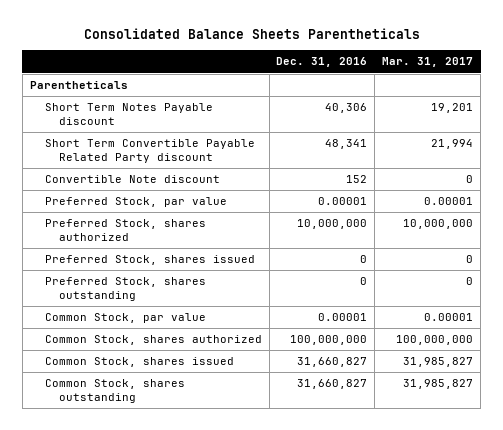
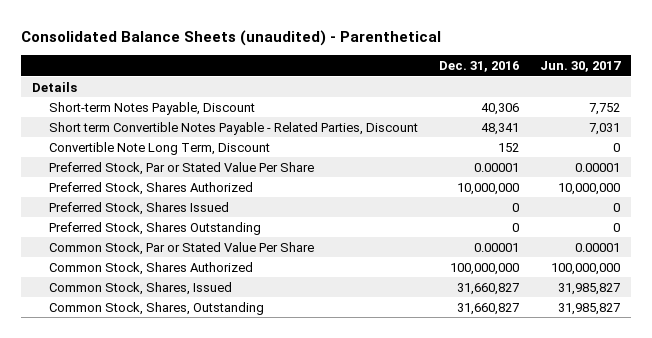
- Consolidated Balance Sheets Parentheticals
+ Consolidated Balance Sheets (unaudited) - Parenthetical
- | Dec. 31, 2016 | Mar. 31, 2017
+ | Dec. 31, 2016 | Jun. 30, 2017
- Parentheticals
- Short Term Notes Payable discount | 40,306 | 19,201
- Short Term Convertible Payable Related Party discount | 48,341 | 21,994
- Convertible Note discount | 152 | 0
- Preferred Stock, par value | 0.00001 | 0.00001
- Preferred Stock, shares authorized | 10,000,000 | 10,000,000
- Preferred Stock, shares issued | 0 | 0
- Preferred Stock, shares outstanding | 0 | 0
- Common Stock, par value | 0.00001 | 0.00001
- Common Stock, shares authorized | 100,000,000 | 100,000,000
- Common Stock, shares issued | 31,660,827 | 31,985,827
- Common Stock, shares outstanding | 31,660,827 | 31,985,827
+ Details
+ Short-term Notes Payable, Discount | 40,306 | 7,752
+ Short term Convertible Notes Payable - Related Parties, Discount | 48,341 | 7,031
+ Convertible Note Long Term, Discount | 152 | 0
+ Preferred Stock, Par or Stated Value Per Share | 0.00001 | 0.00001
+ Preferred Stock, Shares Authorized | 10,000,000 | 10,000,000
+ Preferred Stock, Shares Issued | 0 | 0
+ Preferred Stock, Shares Outstanding | 0 | 0
+ Common Stock, Par or Stated Value Per Share | 0.00001 | 0.00001
+ Common Stock, Shares Authorized | 100,000,000 | 100,000,000
+ Common Stock, Shares, Issued | 31,660,827 | 31,985,827
+ Common Stock, Shares, Outstanding | 31,660,827 | 31,985,827

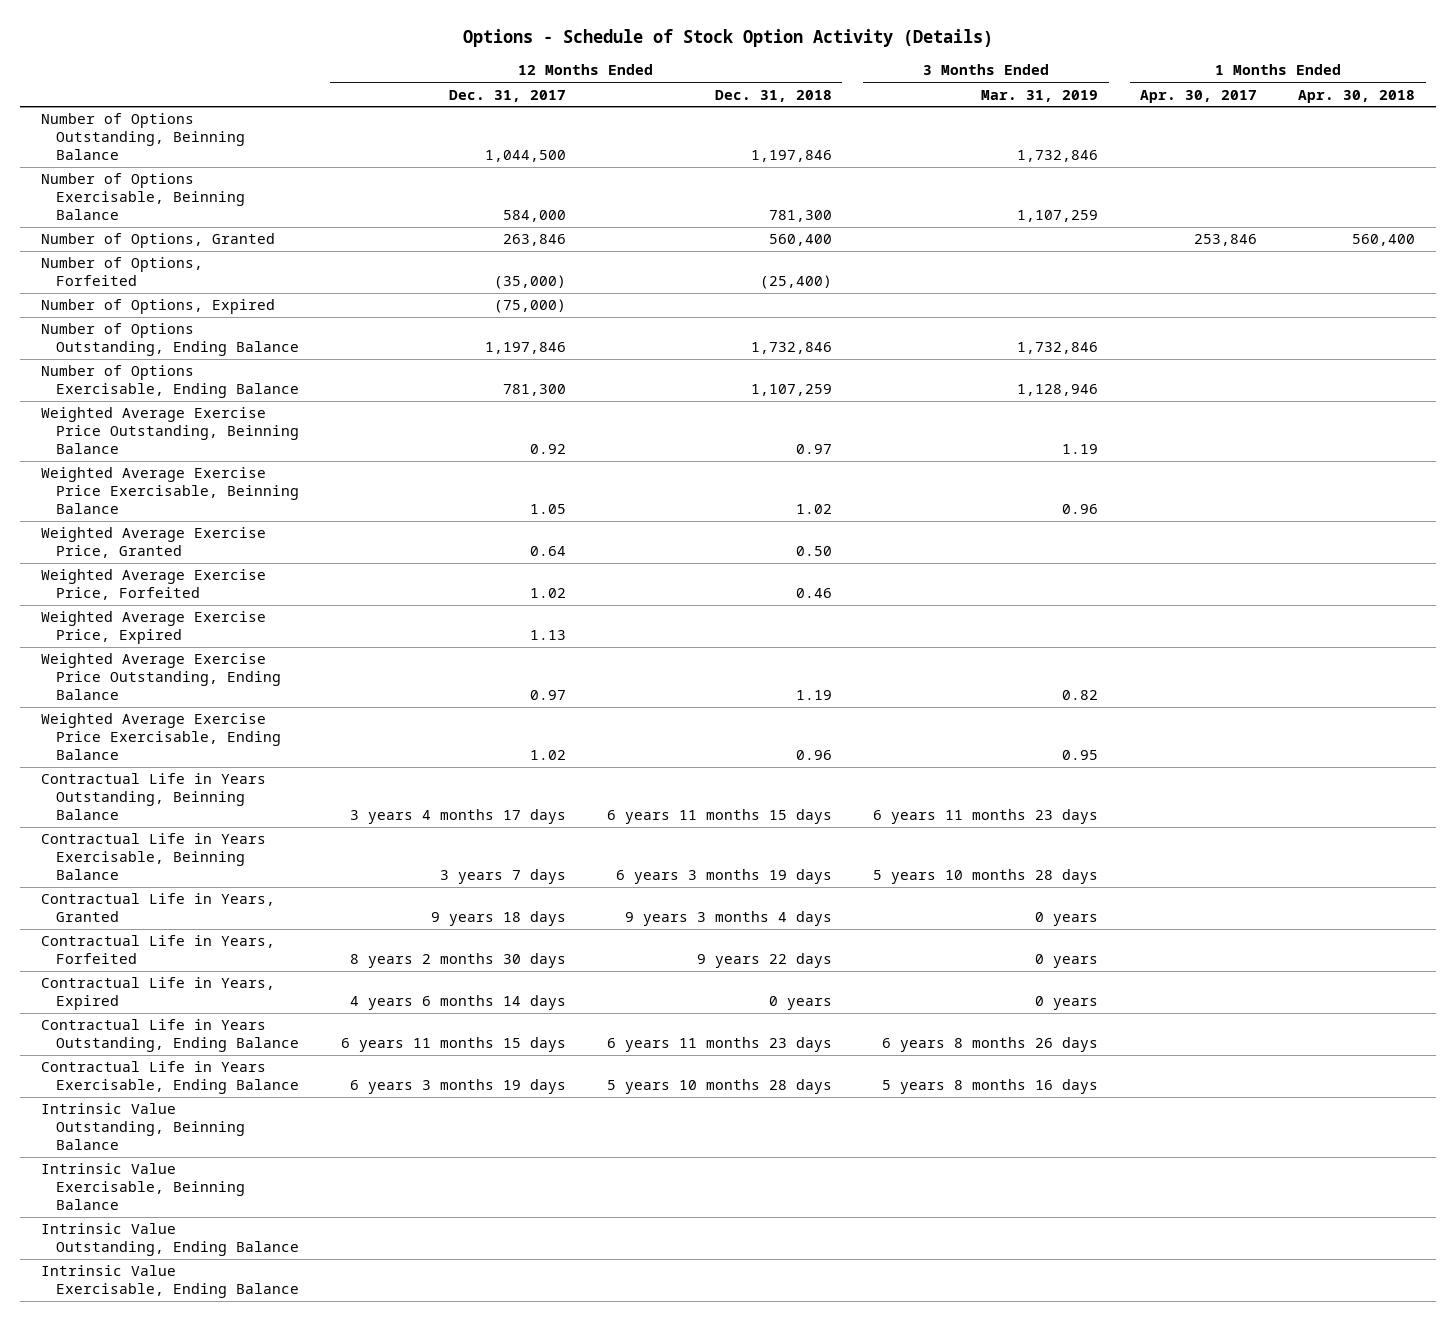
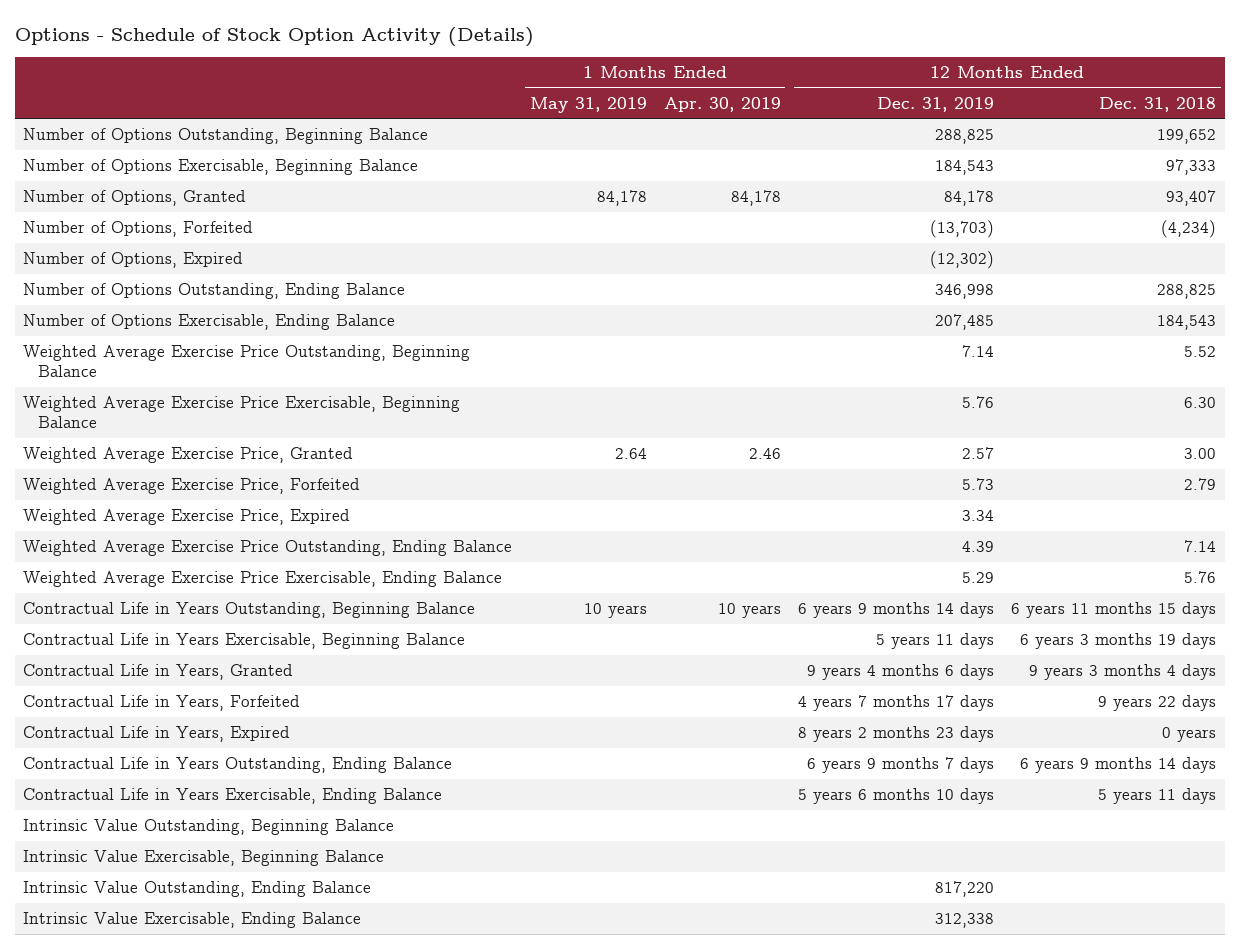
- | 12 Months Ended Dec. 31, 2017 | 12 Months Ended Dec. 31, 2018 | 3 Months Ended Mar. 31, 2019 | 1 Months Ended Apr. 30, 2017 | 1 Months Ended Apr. 30, 2018
+ | 1 Months Ended May 31, 2019 | 1 Months Ended Apr. 30, 2019 | 12 Months Ended Dec. 31, 2019 | 12 Months Ended Dec. 31, 2018
- Number of Options Outstanding, Beinning Balance | 1,044,500 | 1,197,846 | 1,732,846 | |
- Number of Options Exercisable, Beinning Balance | 584,000 | 781,300 | 1,107,259 | |
- Number of Options, Granted | 263,846 | 560,400 | | 253,846 | 560,400
- Number of Options, Forfeited | (35,000) | (25,400) | | |
+ Number of Options Outstanding, Beginning Balance | | | 288,825 | 199,652
+ Number of Options Exercisable, Beginning Balance | | | 184,543 | 97,333
+ Number of Options, Granted | 84,178 | 84,178 | 84,178 | 93,407
+ Number of Options, Forfeited | | | (13,703) | (4,234)
- Number of Options Outstanding, Ending Balance | 1,197,846 | 1,732,846 | 1,732,846 | |
- Number of Options Exercisable, Ending Balance | 781,300 | 1,107,259 | 1,128,946 | |
- Weighted Average Exercise Price Outstanding, Beinning Balance | 0.92 | 0.97 | 1.19 | |
- Weighted Average Exercise Price Exercisable, Beinning Balance | 1.05 | 1.02 | 0.96 | |
- Weighted Average Exercise Price, Granted | 0.64 | 0.50 | | |
- Weighted Average Exercise Price, Forfeited | 1.02 | 0.46 | | |
+ Number of Options Outstanding, Ending Balance | | | 346,998 | 288,825
+ Number of Options Exercisable, Ending Balance | | | 207,485 | 184,543
+ Weighted Average Exercise Price Outstanding, Beginning Balance | | | 7.14 | 5.52
+ Weighted Average Exercise Price Exercisable, Beginning Balance | | | 5.76 | 6.30
+ Weighted Average Exercise Price, Granted | 2.64 | 2.46 | 2.57 | 3.00
+ Weighted Average Exercise Price, Forfeited | | | 5.73 | 2.79
- Weighted Average Exercise Price Outstanding, Ending Balance | 0.97 | 1.19 | 0.82 | |
- Weighted Average Exercise Price Exercisable, Ending Balance | 1.02 | 0.96 | 0.95 | |
- Contractual Life in Years Outstanding, Beinning Balance | 3 years 4 months 17 days | 6 years 11 months 15 days | 6 years 11 months 23 days | |
- Contractual Life in Years Exercisable, Beinning Balance | 3 years 7 days | 6 years 3 months 19 days | 5 years 10 months 28 days | |
+ Weighted Average Exercise Price Outstanding, Ending Balance | | | 4.39 | 7.14
+ Weighted Average Exercise Price Exercisable, Ending Balance | | | 5.29 | 5.76
+ Contractual Life in Years Outstanding, Beginning Balance | 10 years | 10 years | 6 years 9 months 14 days | 6 years 11 months 15 days
+ Contractual Life in Years Exercisable, Beginning Balance | | | 5 years 11 days | 6 years 3 months 19 days
- Contractual Life in Years Outstanding, Ending Balance | 6 years 11 months 15 days | 6 years 11 months 23 days | 6 years 8 months 26 days | |
- Contractual Life in Years Exercisable, Ending Balance | 6 years 3 months 19 days | 5 years 10 months 28 days | 5 years 8 months 16 days | |
- Intrinsic Value Outstanding, Beinning Balance
- Intrinsic Value Exercisable, Beinning Balance
+ Contractual Life in Years Outstanding, Ending Balance | | | 6 years 9 months 7 days | 6 years 9 months 14 days
+ Contractual Life in Years Exercisable, Ending Balance | | | 5 years 6 months 10 days | 5 years 11 days
+ Intrinsic Value Outstanding, Beginning Balance
+ Intrinsic Value Exercisable, Beginning Balance

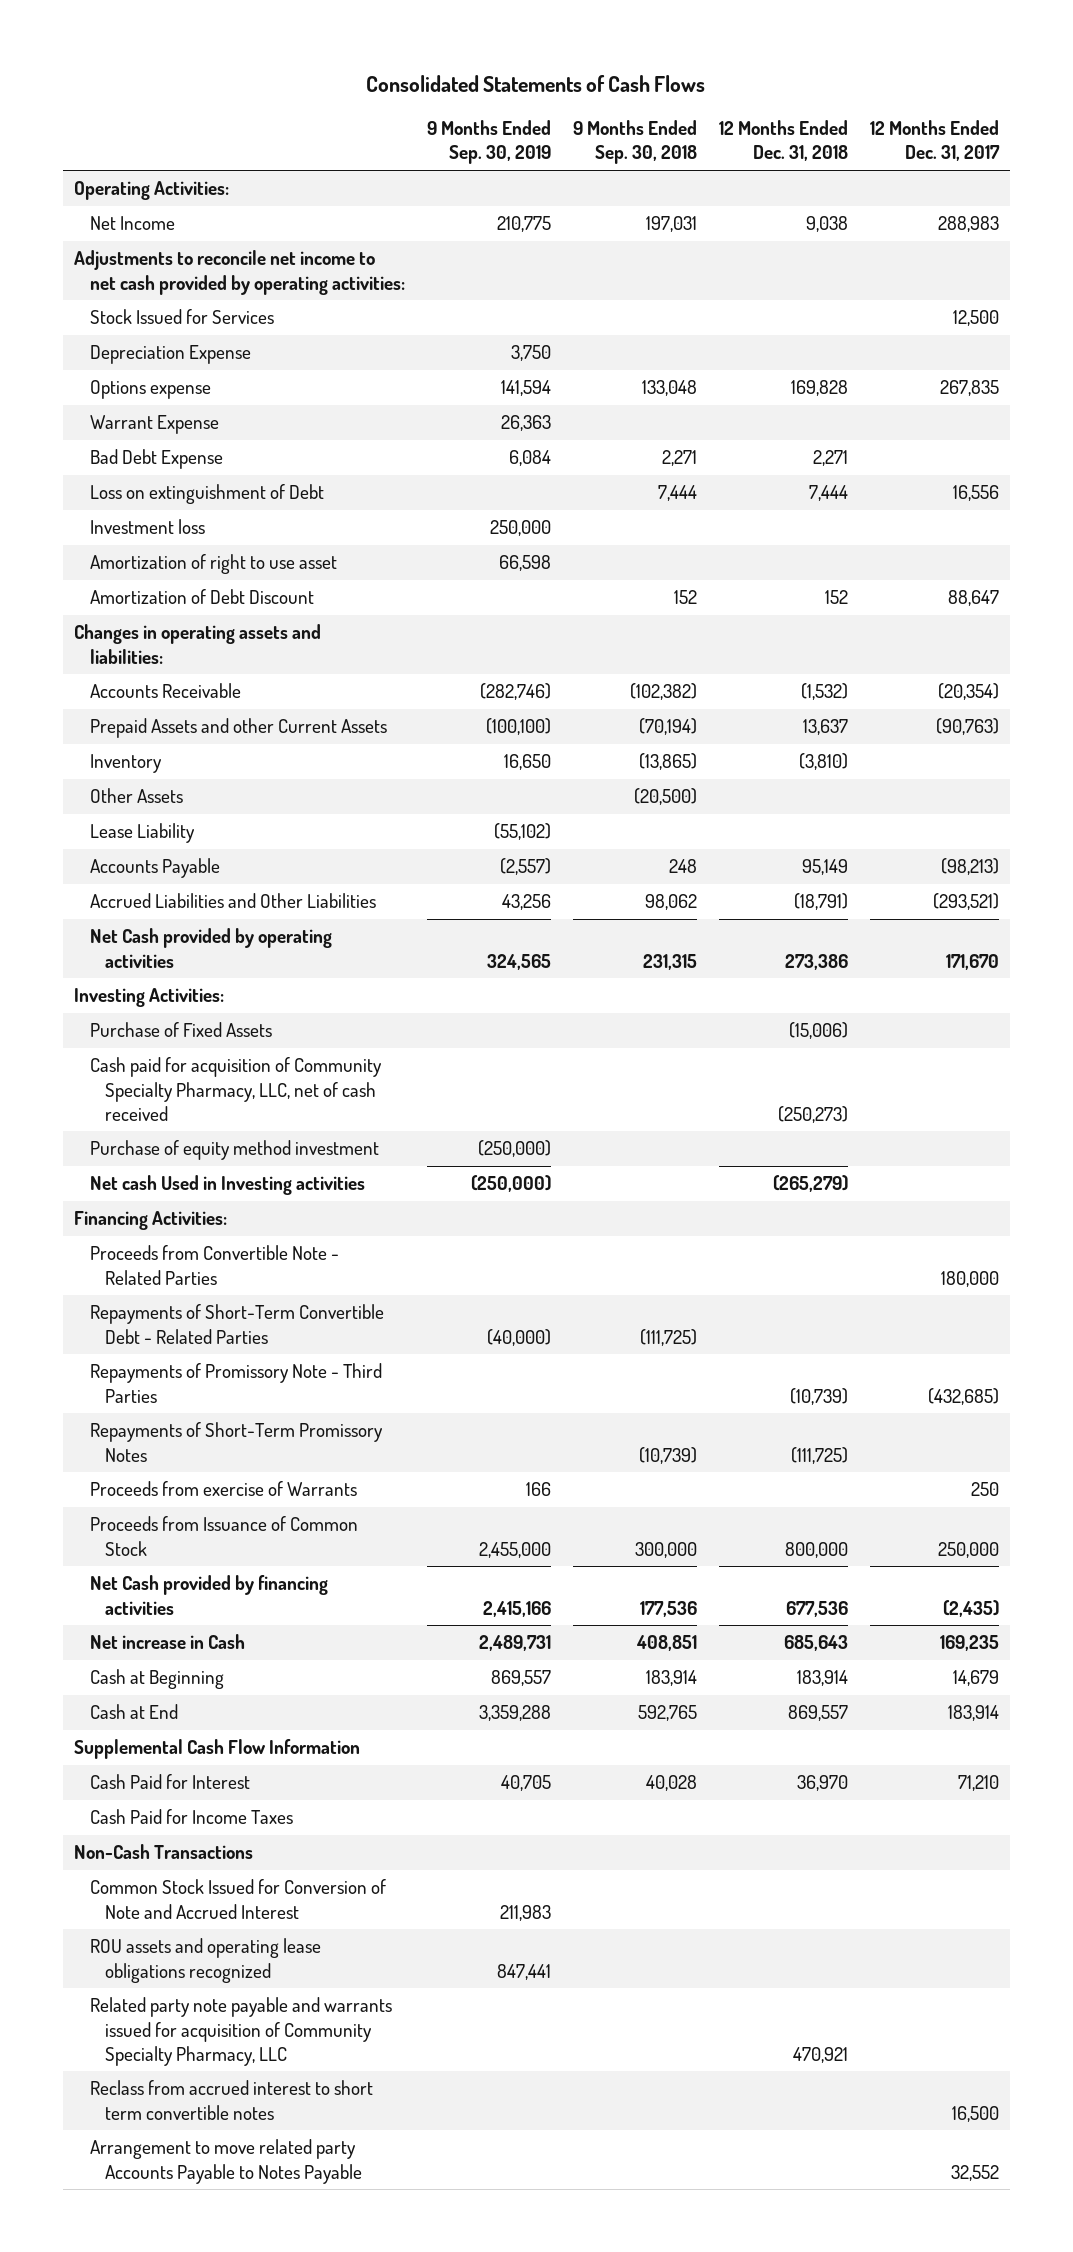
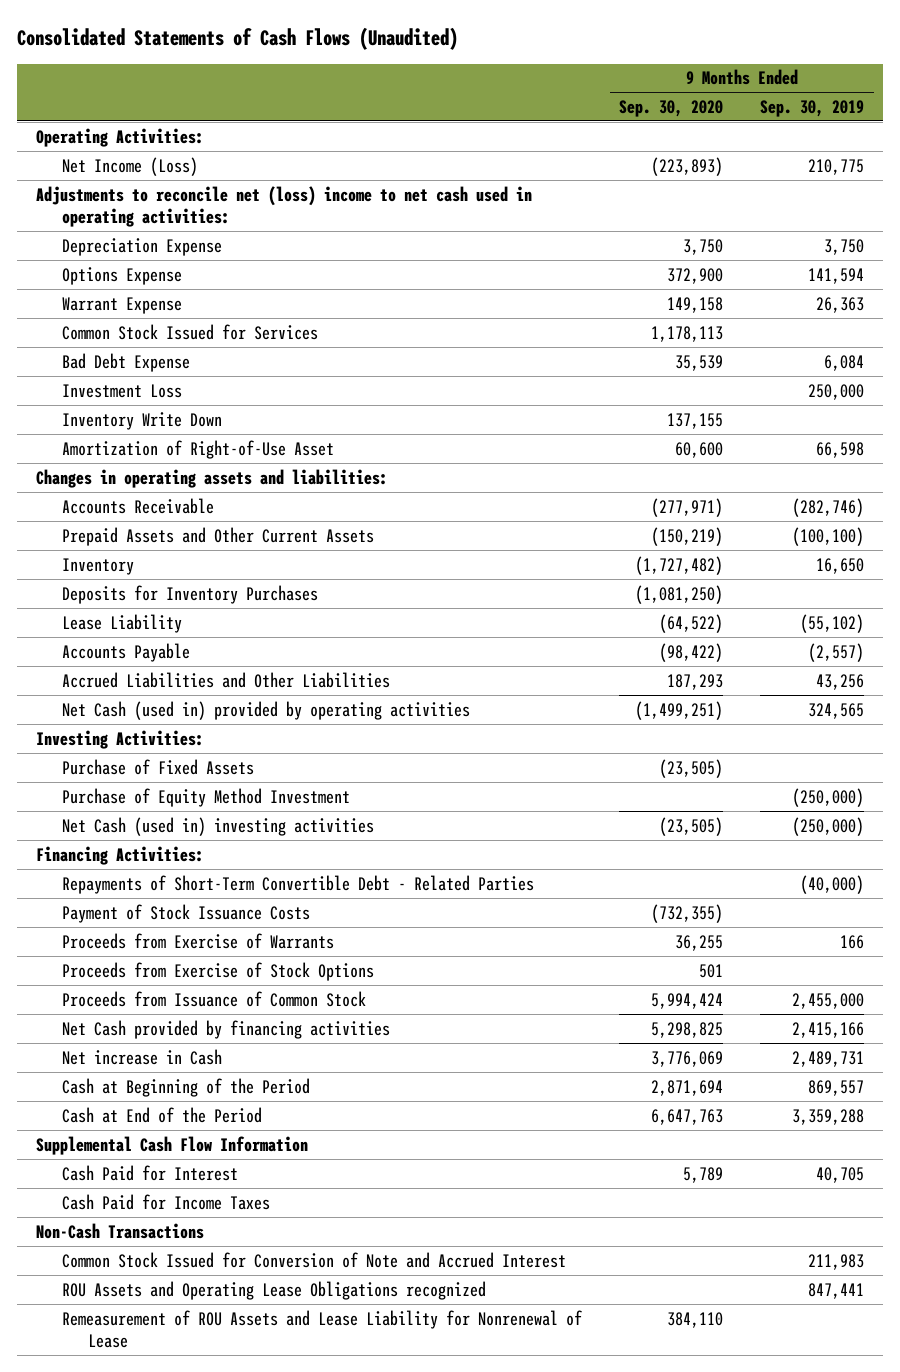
- Consolidated Statements of Cash Flows
+ Consolidated Statements of Cash Flows (Unaudited)
- | 9 Months Ended Sep. 30, 2019 | 9 Months Ended Sep. 30, 2018 | 12 Months Ended Dec. 31, 2018 | 12 Months Ended Dec. 31, 2017
+ | 9 Months Ended Sep. 30, 2020 | 9 Months Ended Sep. 30, 2019
- Net Income | 210,775 | 197,031 | 9,038 | 288,983
- Adjustments to reconcile net income to net cash provided by operating activities:
- Stock Issued for Services | | | | 12,500
+ Net Income (Loss) | (223,893) | 210,775
+ Adjustments to reconcile net (loss) income to net cash used in operating activities:
- Options expense | 141,594 | 133,048 | 169,828 | 267,835
+ Options Expense | 372,900 | 141,594
+ Common Stock Issued for Services | 1,178,113 |
- Loss on extinguishment of Debt | | 7,444 | 7,444 | 16,556
- Investment loss | 250,000 | | |
- Amortization of right to use asset | 66,598 | | |
- Amortization of Debt Discount | | 152 | 152 | 88,647
+ Investment Loss | | 250,000
+ Inventory Write Down | 137,155 |
+ Amortization of Right-of-Use Asset | 60,600 | 66,598
- Prepaid Assets and other Current Assets | (100,100) | (70,194) | 13,637 | (90,763)
+ Prepaid Assets and Other Current Assets | (150,219) | (100,100)
- Other Assets | | (20,500) | |
+ Deposits for Inventory Purchases | (1,081,250) |
- Net Cash provided by operating activities | 324,565 | 231,315 | 273,386 | 171,670
+ Net Cash (used in) provided by operating activities | (1,499,251) | 324,565
- Cash paid for acquisition of Community Specialty Pharmacy, LLC, net of cash received | | | (250,273) |
- Purchase of equity method investment | (250,000) | | |
- Net cash Used in Investing activities | (250,000) | | (265,279) |
+ Purchase of Equity Method Investment | | (250,000)
+ Net Cash (used in) investing activities | (23,505) | (250,000)
- Proceeds from Convertible Note - Related Parties | | | | 180,000
- Repayments of Promissory Note - Third Parties | | | (10,739) | (432,685)
- Repayments of Short-Term Promissory Notes | | (10,739) | (111,725) |
- Proceeds from exercise of Warrants | 166 | | | 250
+ Payment of Stock Issuance Costs | (732,355) |
+ Proceeds from Exercise of Warrants | 36,255 | 166
+ Proceeds from Exercise of Stock Options | 501 |
- Cash at Beginning | 869,557 | 183,914 | 183,914 | 14,679
- Cash at End | 3,359,288 | 592,765 | 869,557 | 183,914
+ Cash at Beginning of the Period | 2,871,694 | 869,557
+ Cash at End of the Period | 6,647,763 | 3,359,288
- ROU assets and operating lease obligations recognized | 847,441 | | |
- Related party note payable and warrants issued for acquisition of Community Specialty Pharmacy, LLC | | | 470,921 |
- Reclass from accrued interest to short term convertible notes | | | | 16,500
- Arrangement to move related party Accounts Payable to Notes Payable | | | | 32,552
+ ROU Assets and Operating Lease Obligations recognized | | 847,441
+ Remeasurement of ROU Assets and Lease Liability for Nonrenewal of Lease | 384,110 |

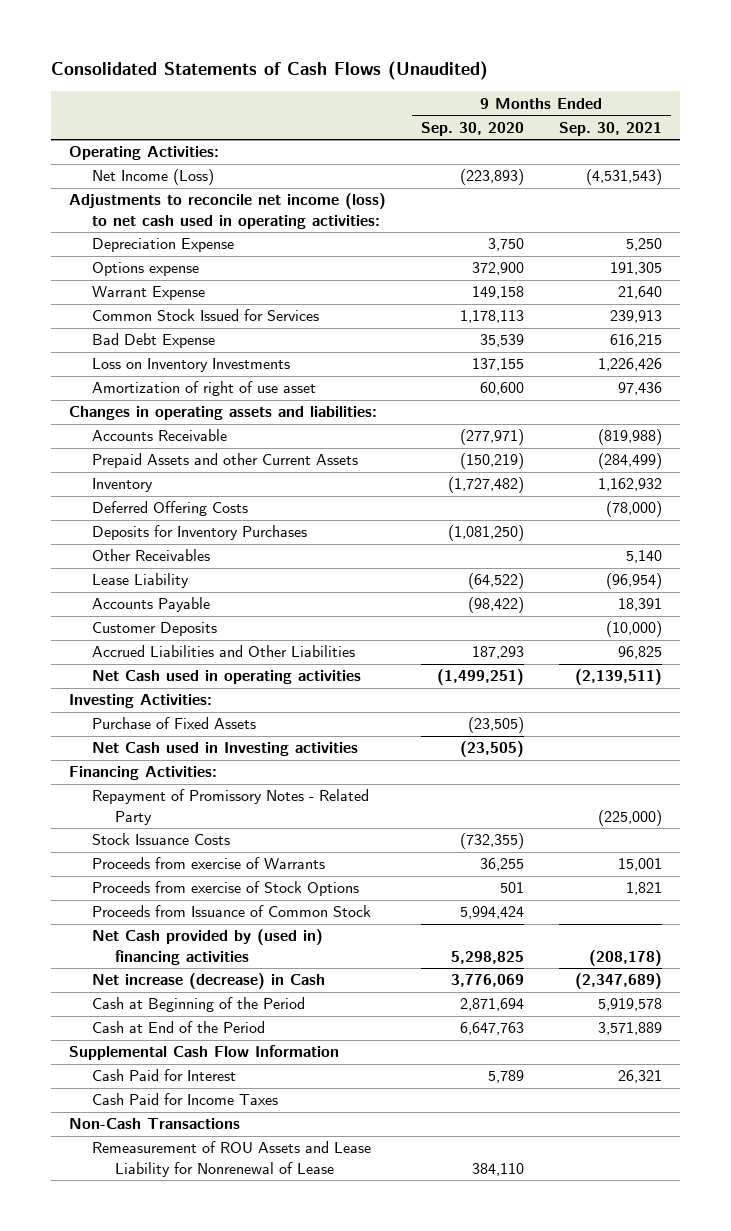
- | 9 Months Ended Sep. 30, 2020 | 9 Months Ended Sep. 30, 2019
+ | 9 Months Ended Sep. 30, 2020 | 9 Months Ended Sep. 30, 2021
- Adjustments to reconcile net (loss) income to net cash used in operating activities:
+ Adjustments to reconcile net income (loss) to net cash used in operating activities:
- Options Expense | 372,900 | 141,594
+ Options expense | 372,900 | 191,305
- Investment Loss | | 250,000
- Inventory Write Down | 137,155 |
- Amortization of Right-of-Use Asset | 60,600 | 66,598
+ Loss on Inventory Investments | 137,155 | 1,226,426
+ Amortization of right of use asset | 60,600 | 97,436
- Prepaid Assets and Other Current Assets | (150,219) | (100,100)
+ Prepaid Assets and other Current Assets | (150,219) | (284,499)
+ Deferred Offering Costs | | (78,000)
+ Other Receivables | | 5,140
+ Customer Deposits | | (10,000)
- Net Cash (used in) provided by operating activities | (1,499,251) | 324,565
+ Net Cash used in operating activities | (1,499,251) | (2,139,511)
- Purchase of Equity Method Investment | | (250,000)
- Net Cash (used in) investing activities | (23,505) | (250,000)
+ Net Cash used in Investing activities | (23,505) |
- Repayments of Short-Term Convertible Debt - Related Parties | | (40,000)
- Payment of Stock Issuance Costs | (732,355) |
- Proceeds from Exercise of Warrants | 36,255 | 166
- Proceeds from Exercise of Stock Options | 501 |
+ Repayment of Promissory Notes - Related Party | | (225,000)
+ Stock Issuance Costs | (732,355) |
+ Proceeds from exercise of Warrants | 36,255 | 15,001
+ Proceeds from exercise of Stock Options | 501 | 1,821
- Net Cash provided by financing activities | 5,298,825 | 2,415,166
- Net increase in Cash | 3,776,069 | 2,489,731
+ Net Cash provided by (used in) financing activities | 5,298,825 | (208,178)
+ Net increase (decrease) in Cash | 3,776,069 | (2,347,689)
- Common Stock Issued for Conversion of Note and Accrued Interest | | 211,983
- ROU Assets and Operating Lease Obligations recognized | | 847,441

